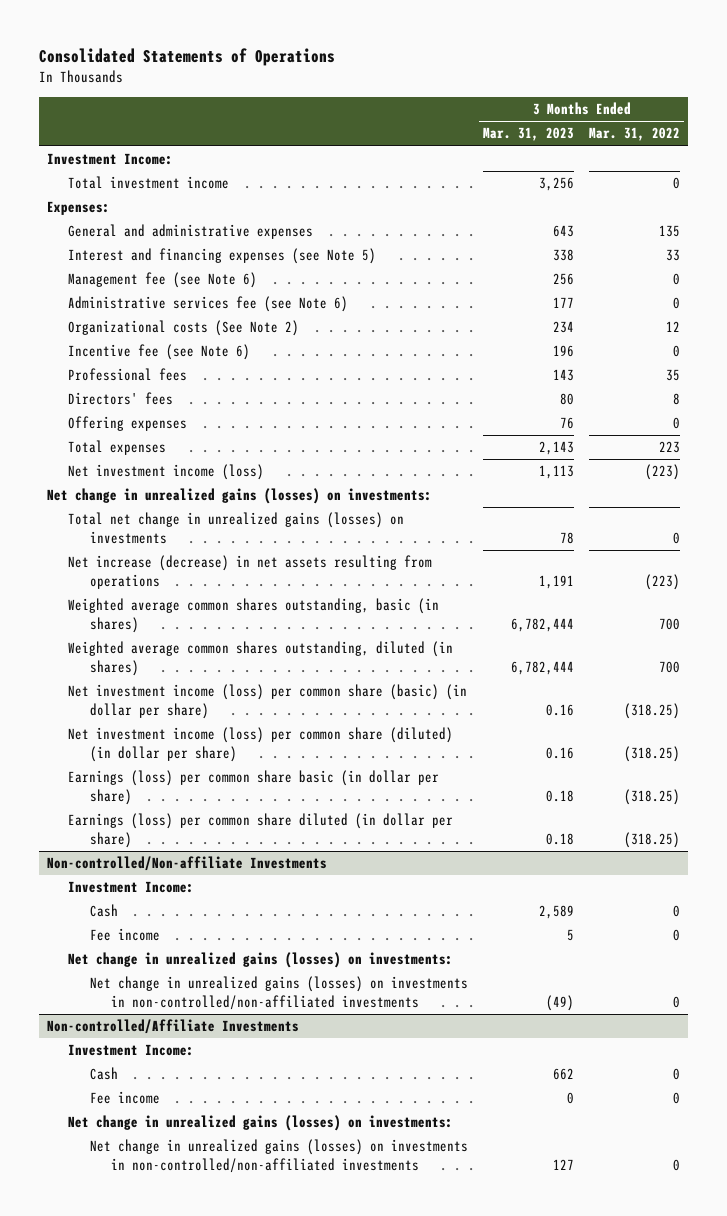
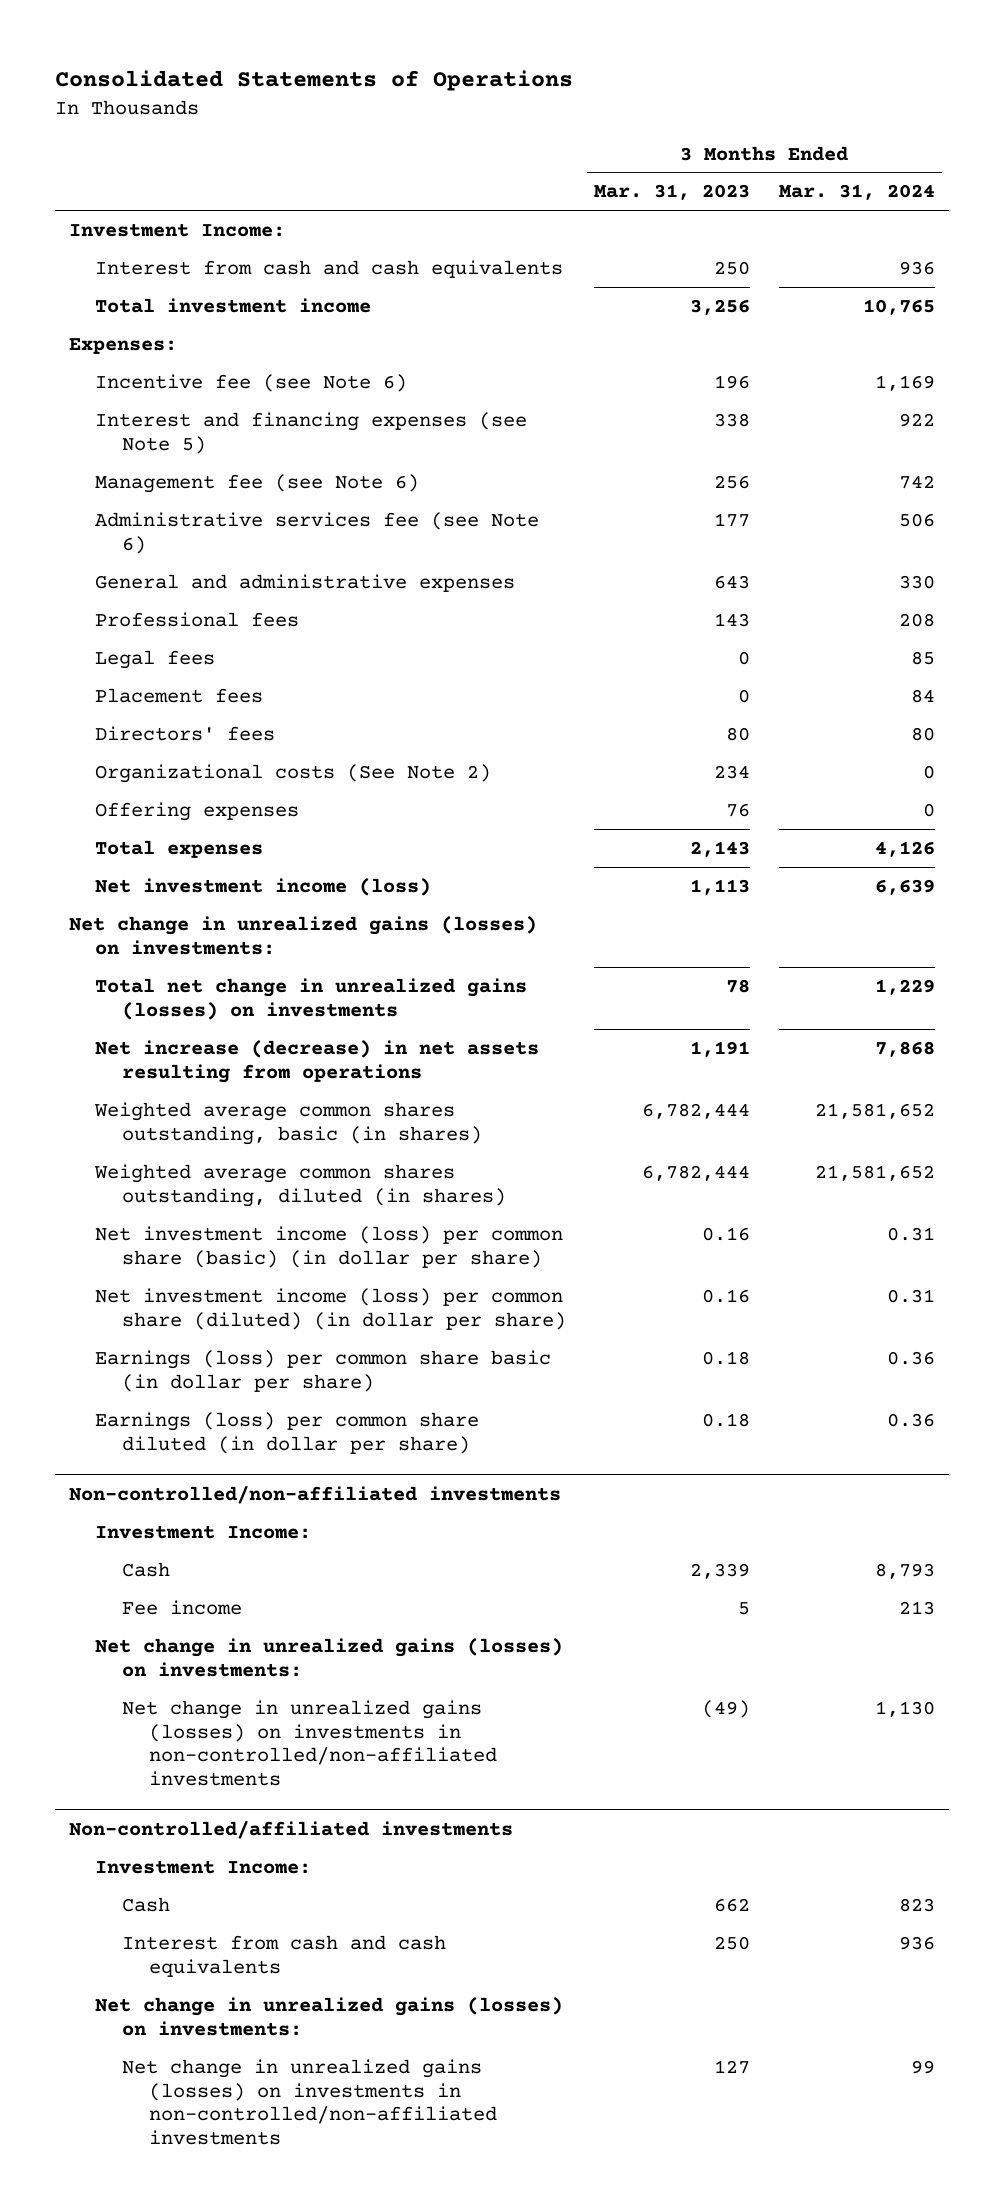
- | 3 Months Ended Mar. 31, 2023 | 3 Months Ended Mar. 31, 2022
+ | 3 Months Ended Mar. 31, 2023 | 3 Months Ended Mar. 31, 2024
+ Interest from cash and cash equivalents | 250 | 936
moved up: Incentive fee (see Note 6) | 196 | 1,169
moved down: General and administrative expenses | 643 | 330
+ Legal fees | 0 | 85
+ Placement fees | 0 | 84
moved down: Organizational costs (See Note 2) | 234 | 0
- Non-controlled/Non-affiliate Investments
+ Non-controlled/non-affiliated investments
- Cash | 2,589 | 0
+ Cash | 2,339 | 8,793
- Non-controlled/Affiliate Investments
+ Non-controlled/affiliated investments
- Fee income | 0 | 0
+ Interest from cash and cash equivalents | 250 | 936

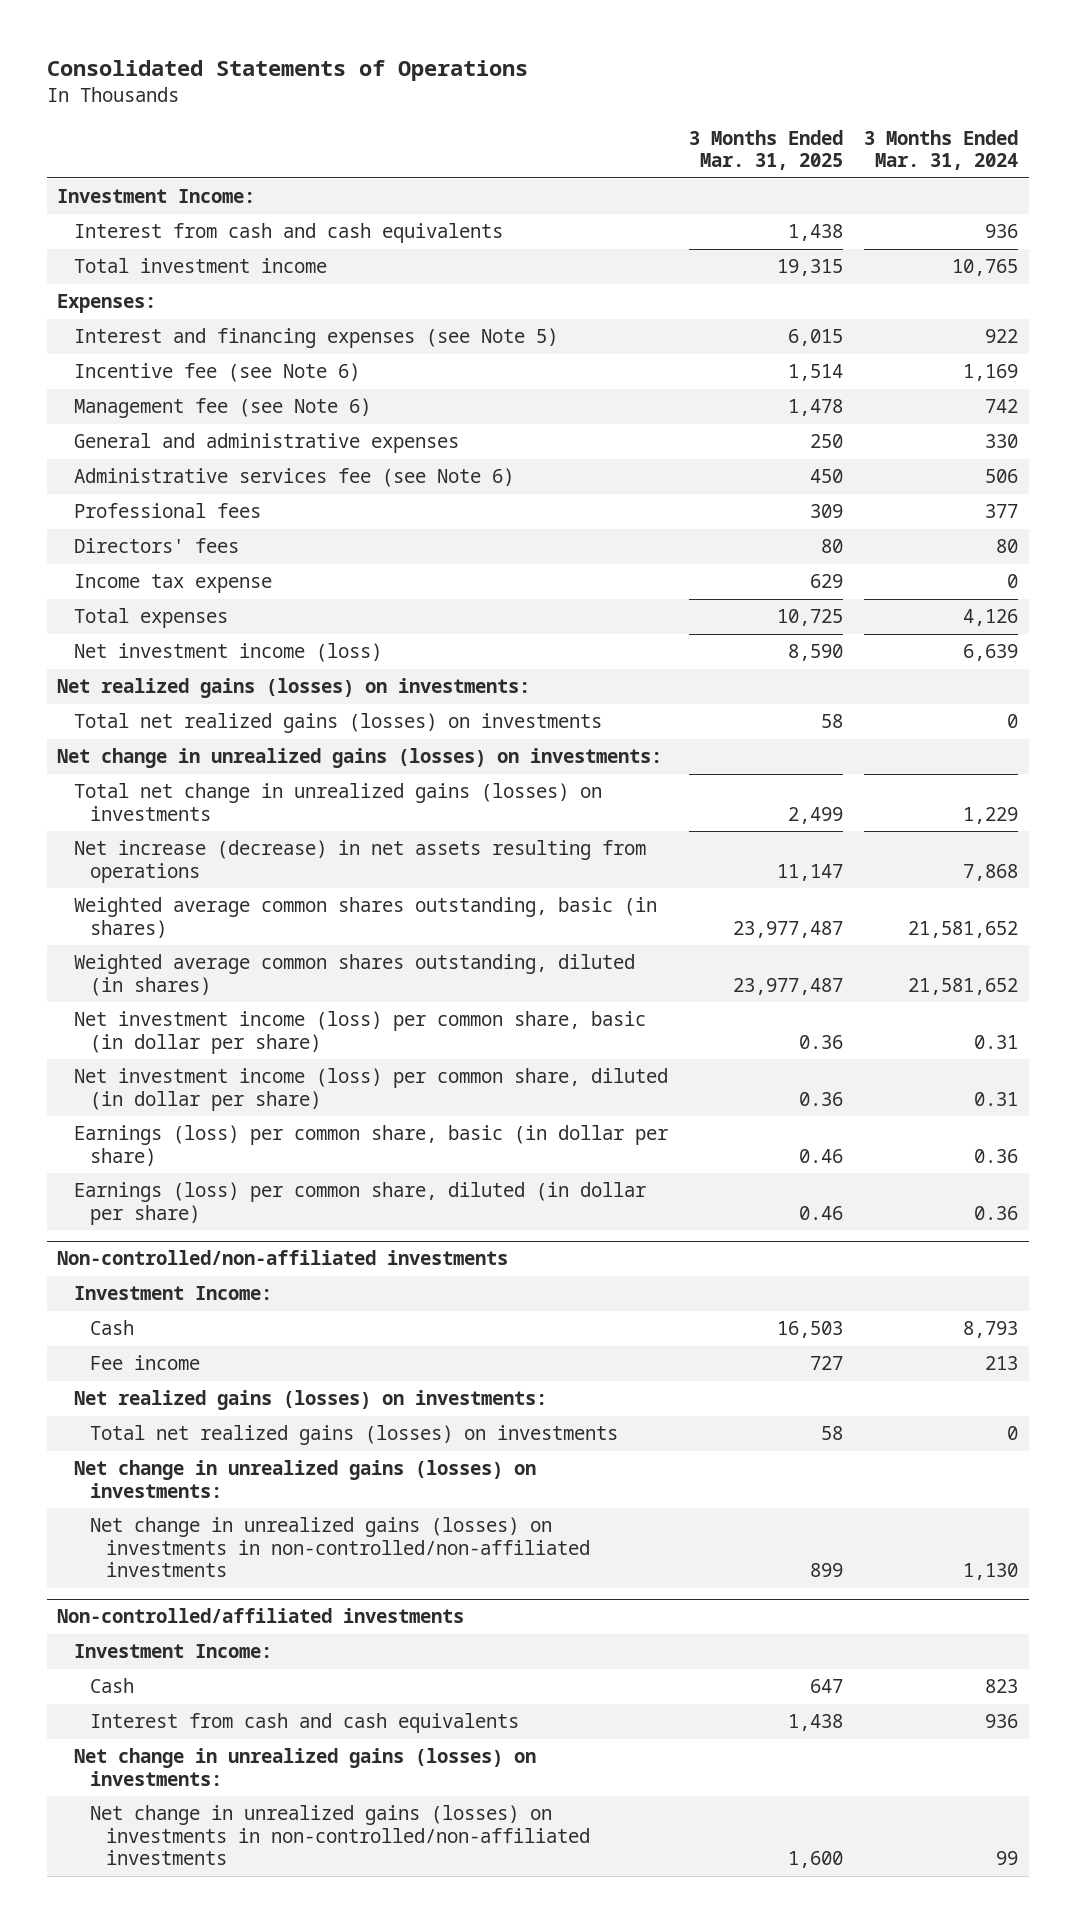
- | 3 Months Ended Mar. 31, 2023 | 3 Months Ended Mar. 31, 2024
+ | 3 Months Ended Mar. 31, 2025 | 3 Months Ended Mar. 31, 2024
moved down: Incentive fee (see Note 6) | 1,514 | 1,169
- Professional fees | 143 | 208
- Legal fees | 0 | 85
- Placement fees | 0 | 84
moved down: Administrative services fee (see Note 6) | 450 | 506
+ Professional fees | 309 | 377
- Organizational costs (See Note 2) | 234 | 0
- Offering expenses | 76 | 0
+ Income tax expense | 629 | 0
+ Net realized gains (losses) on investments:
+ Total net realized gains (losses) on investments | 58 | 0
- Net investment income (loss) per common share (basic) (in dollar per share) | 0.16 | 0.31
- Net investment income (loss) per common share (diluted) (in dollar per share) | 0.16 | 0.31
- Earnings (loss) per common share basic (in dollar per share) | 0.18 | 0.36
- Earnings (loss) per common share diluted (in dollar per share) | 0.18 | 0.36
+ Net investment income (loss) per common share, basic (in dollar per share) | 0.36 | 0.31
+ Net investment income (loss) per common share, diluted (in dollar per share) | 0.36 | 0.31
+ Earnings (loss) per common share, basic (in dollar per share) | 0.46 | 0.36
+ Earnings (loss) per common share, diluted (in dollar per share) | 0.46 | 0.36
@ Non-controlled/non-affiliated investments
+ Net realized gains (losses) on investments:
+ Total net realized gains (losses) on investments | 58 | 0

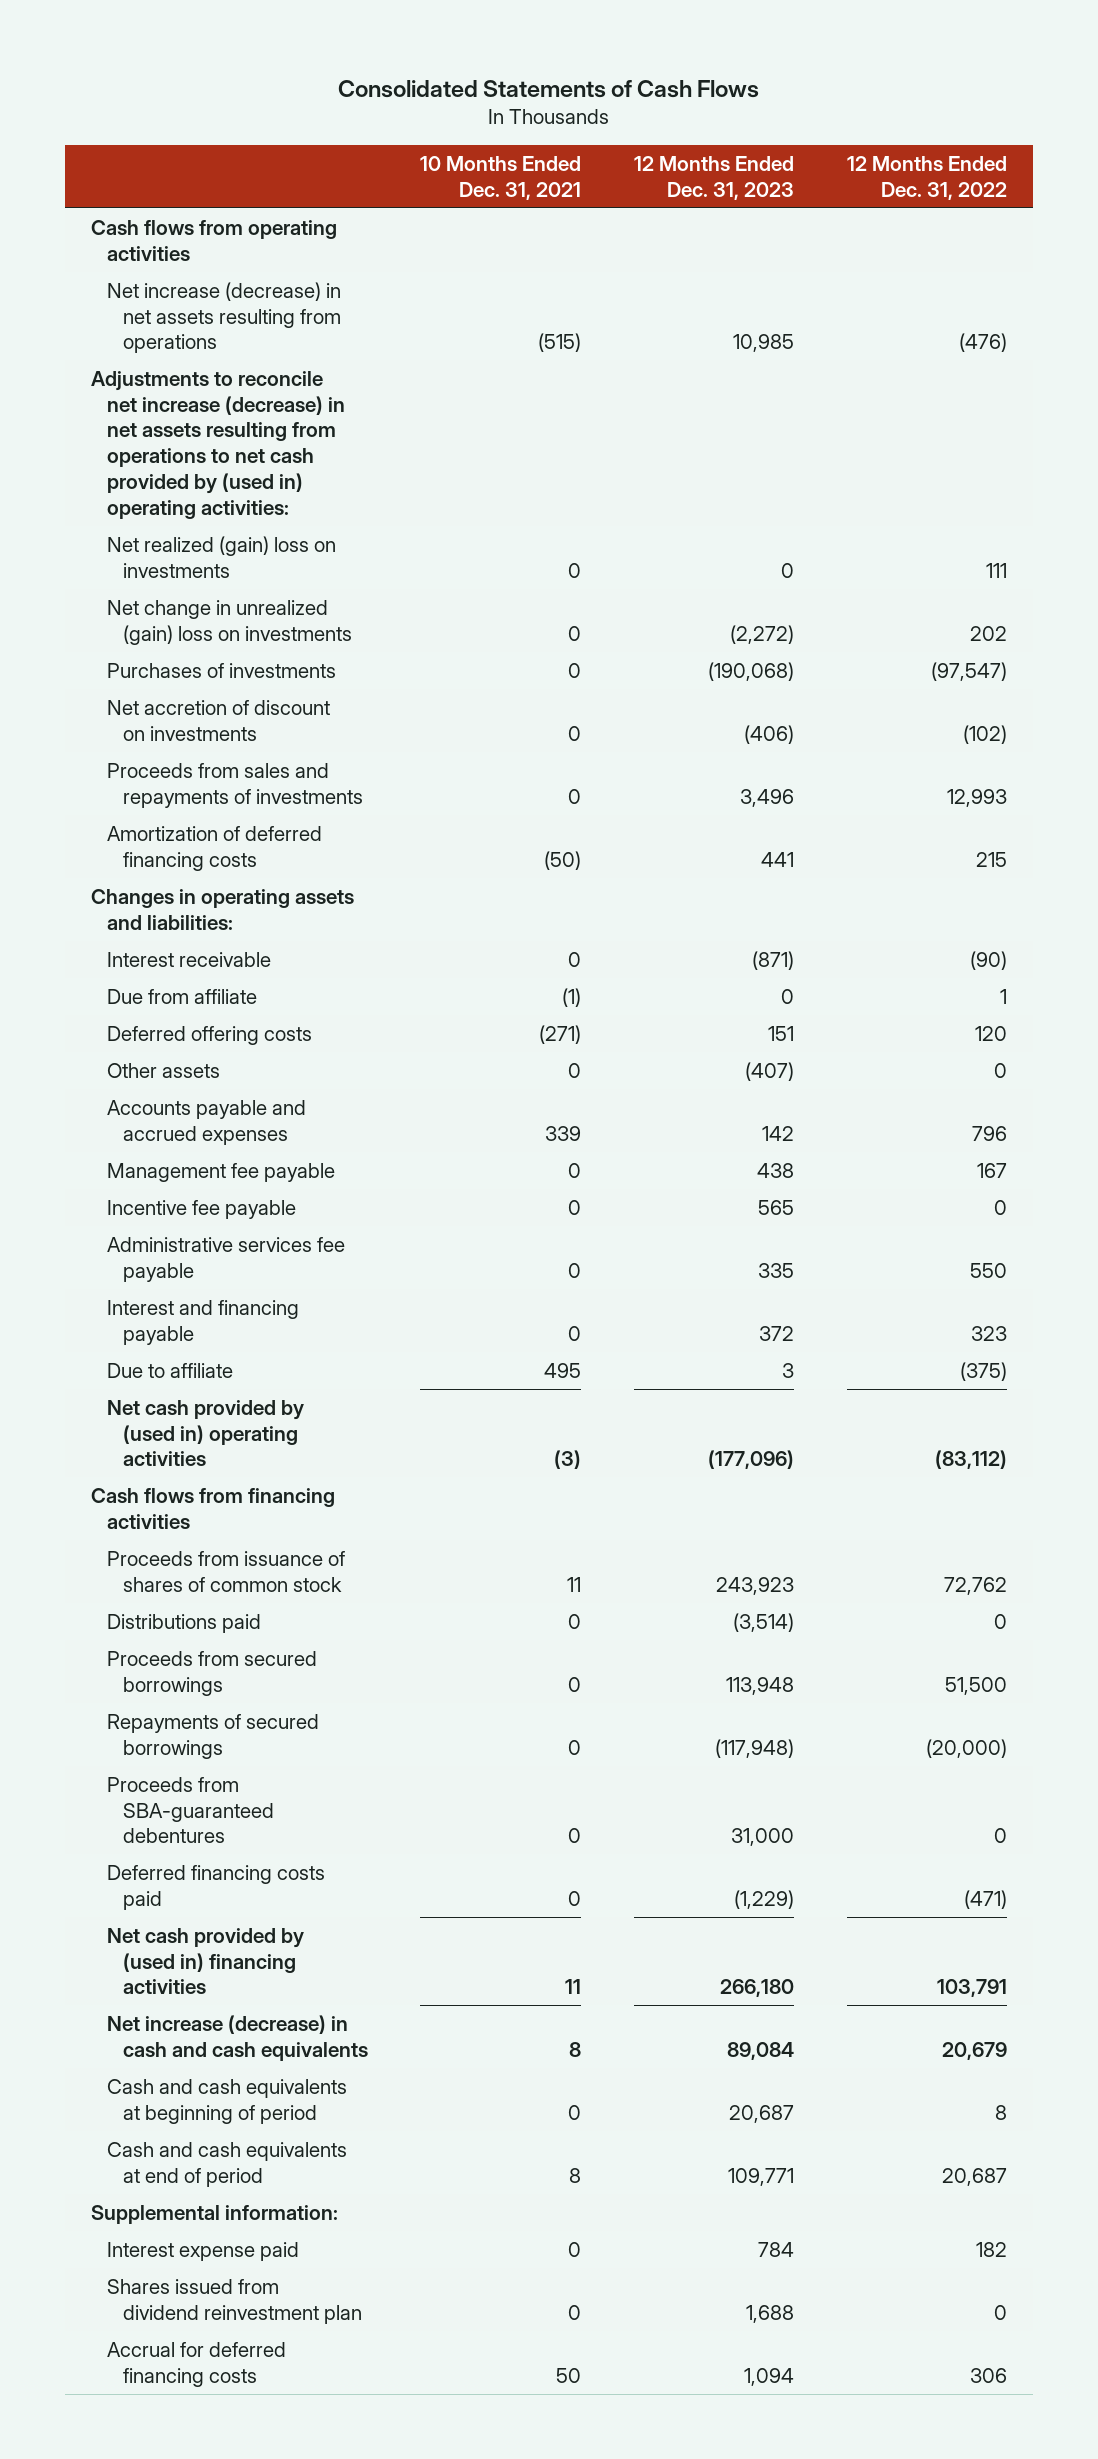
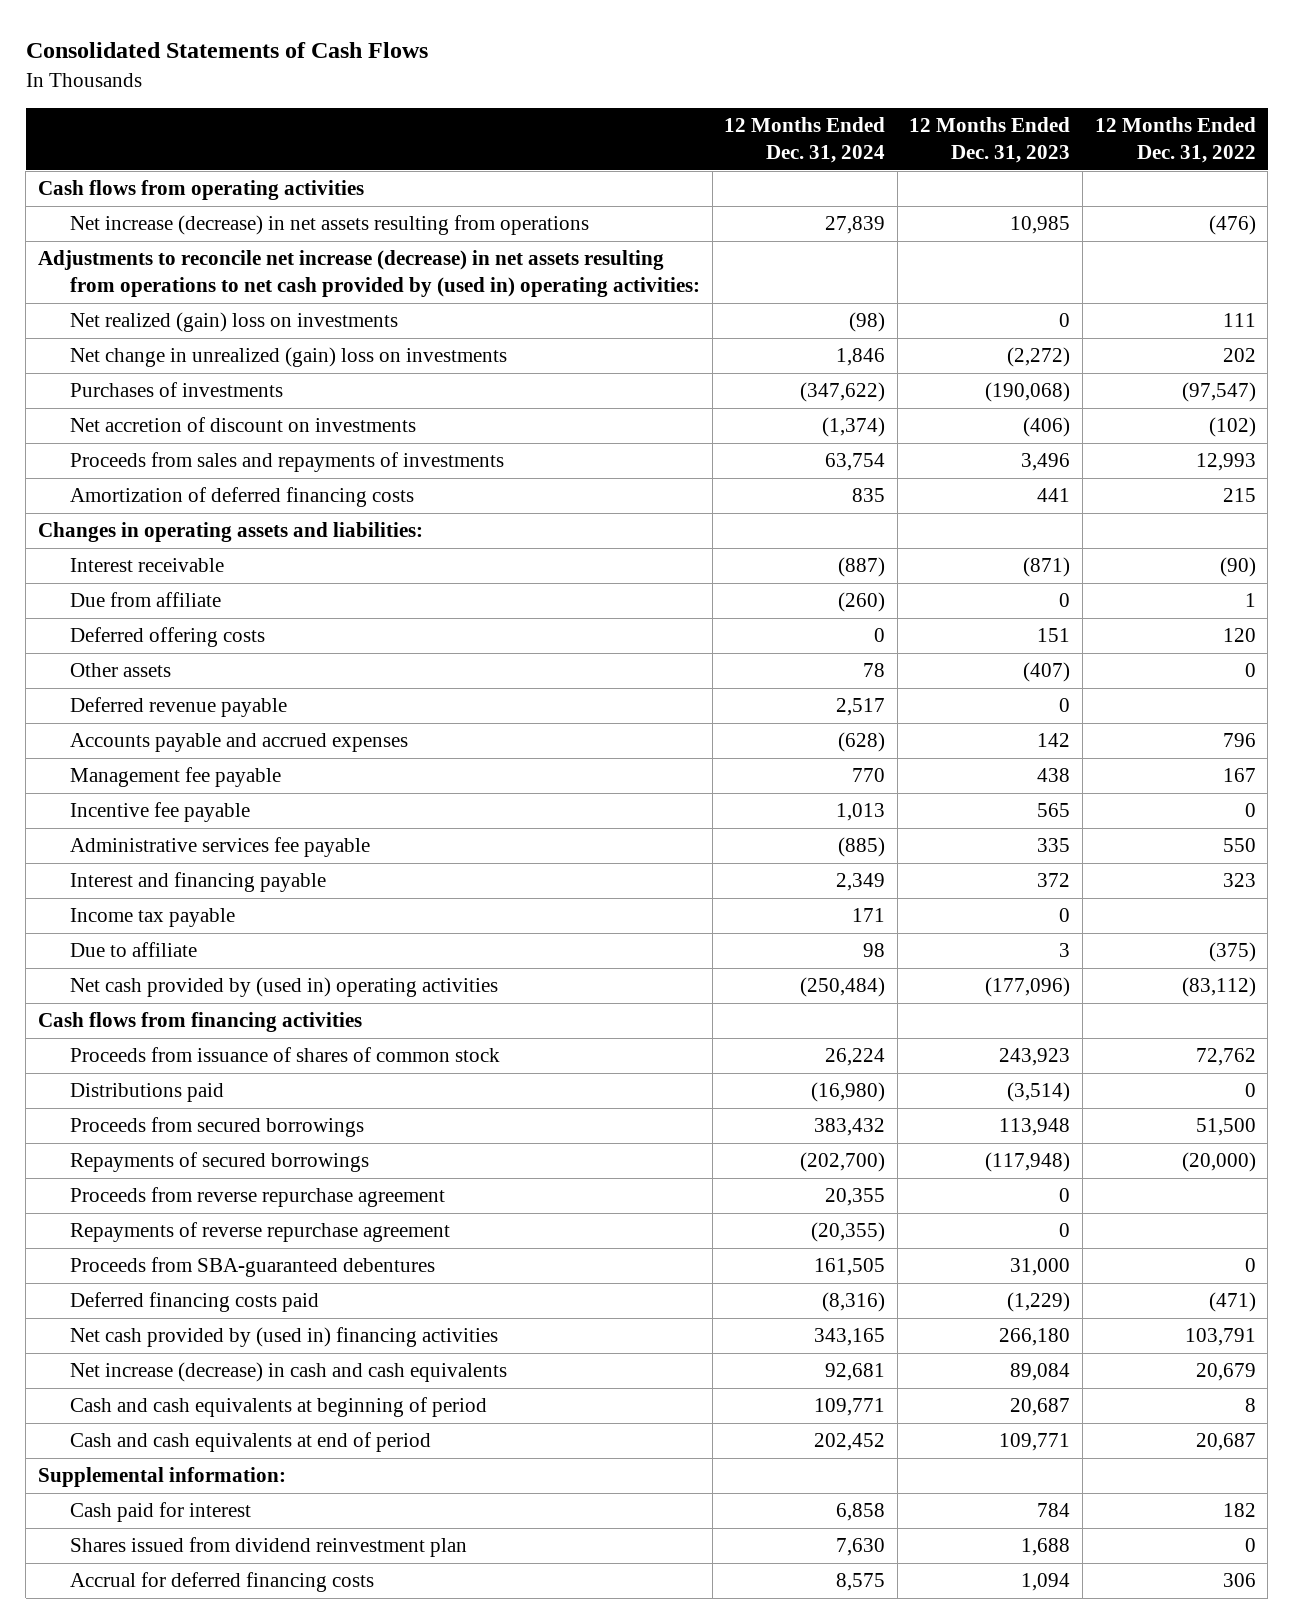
- | 10 Months Ended Dec. 31, 2021 | 12 Months Ended Dec. 31, 2023 | 12 Months Ended Dec. 31, 2022
+ | 12 Months Ended Dec. 31, 2024 | 12 Months Ended Dec. 31, 2023 | 12 Months Ended Dec. 31, 2022
+ Deferred revenue payable | 2,517 | 0 |
+ Income tax payable | 171 | 0 |
+ Proceeds from reverse repurchase agreement | 20,355 | 0 |
+ Repayments of reverse repurchase agreement | (20,355) | 0 |
- Interest expense paid | 0 | 784 | 182
+ Cash paid for interest | 6,858 | 784 | 182

